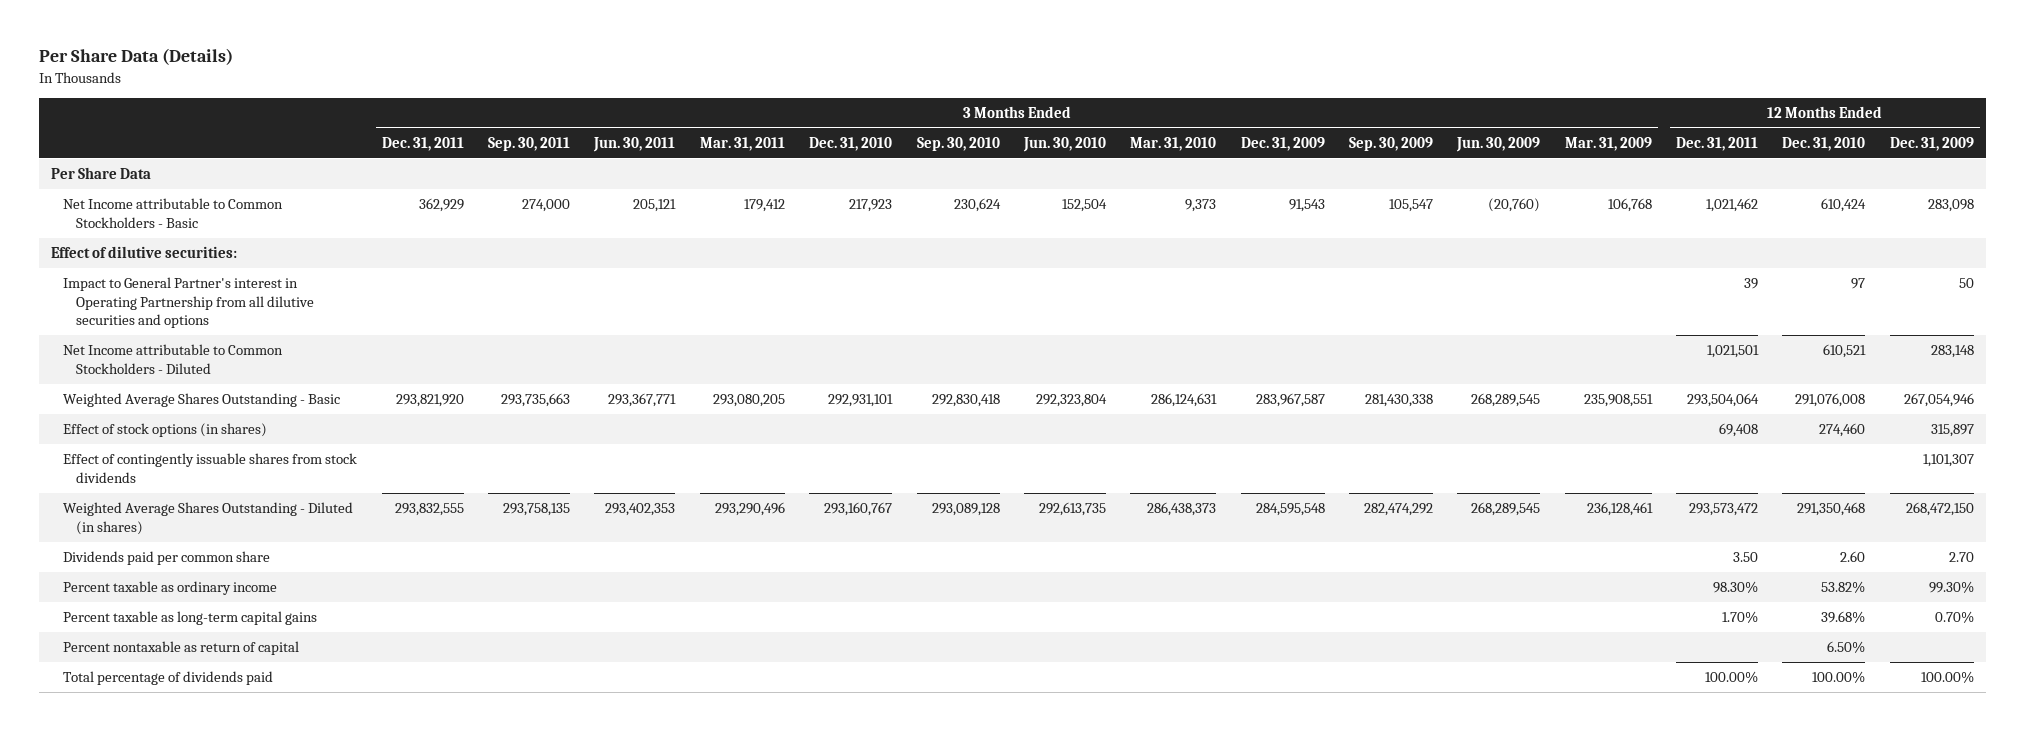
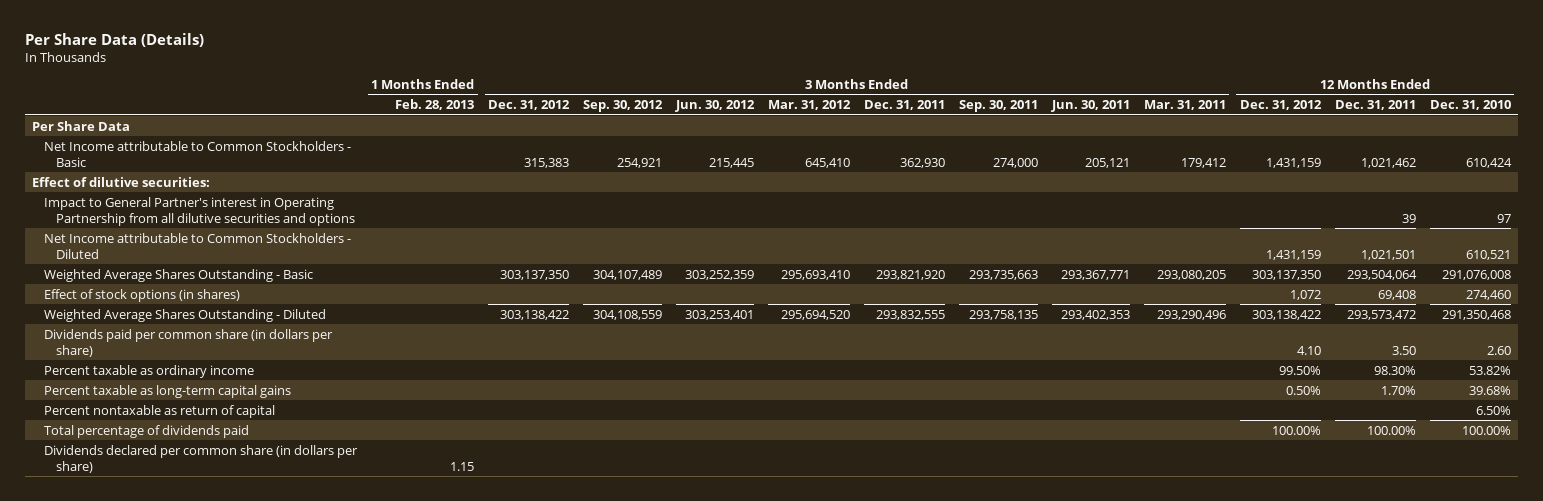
- | 3 Months Ended Dec. 31, 2011 | 3 Months Ended Sep. 30, 2011 | 3 Months Ended Jun. 30, 2011 | 3 Months Ended Mar. 31, 2011 | 3 Months Ended Dec. 31, 2010 | 3 Months Ended Sep. 30, 2010 | 3 Months Ended Jun. 30, 2010 | 3 Months Ended Mar. 31, 2010 | 3 Months Ended Dec. 31, 2009 | 3 Months Ended Sep. 30, 2009 | 3 Months Ended Jun. 30, 2009 | 3 Months Ended Mar. 31, 2009 | 12 Months Ended Dec. 31, 2011 | 12 Months Ended Dec. 31, 2010 | 12 Months Ended Dec. 31, 2009
+ | 1 Months Ended Feb. 28, 2013 | 3 Months Ended Dec. 31, 2012 | 3 Months Ended Sep. 30, 2012 | 3 Months Ended Jun. 30, 2012 | 3 Months Ended Mar. 31, 2012 | 3 Months Ended Dec. 31, 2011 | 3 Months Ended Sep. 30, 2011 | 3 Months Ended Jun. 30, 2011 | 3 Months Ended Mar. 31, 2011 | 12 Months Ended Dec. 31, 2012 | 12 Months Ended Dec. 31, 2011 | 12 Months Ended Dec. 31, 2010
- Net Income attributable to Common Stockholders - Basic | 362,929 | 274,000 | 205,121 | 179,412 | 217,923 | 230,624 | 152,504 | 9,373 | 91,543 | 105,547 | (20,760) | 106,768 | 1,021,462 | 610,424 | 283,098
+ Net Income attributable to Common Stockholders - Basic | | 315,383 | 254,921 | 215,445 | 645,410 | 362,930 | 274,000 | 205,121 | 179,412 | 1,431,159 | 1,021,462 | 610,424
- Effect of contingently issuable shares from stock dividends | | | | | | | | | | | | | | | 1,101,307
- Weighted Average Shares Outstanding - Diluted (in shares) | 293,832,555 | 293,758,135 | 293,402,353 | 293,290,496 | 293,160,767 | 293,089,128 | 292,613,735 | 286,438,373 | 284,595,548 | 282,474,292 | 268,289,545 | 236,128,461 | 293,573,472 | 291,350,468 | 268,472,150
- Dividends paid per common share | | | | | | | | | | | | | 3.50 | 2.60 | 2.70
+ Weighted Average Shares Outstanding - Diluted | | 303,138,422 | 304,108,559 | 303,253,401 | 295,694,520 | 293,832,555 | 293,758,135 | 293,402,353 | 293,290,496 | 303,138,422 | 293,573,472 | 291,350,468
+ Dividends paid per common share (in dollars per share) | | | | | | | | | | 4.10 | 3.50 | 2.60
+ Dividends declared per common share (in dollars per share) | 1.15 | | | | | | | | | | |

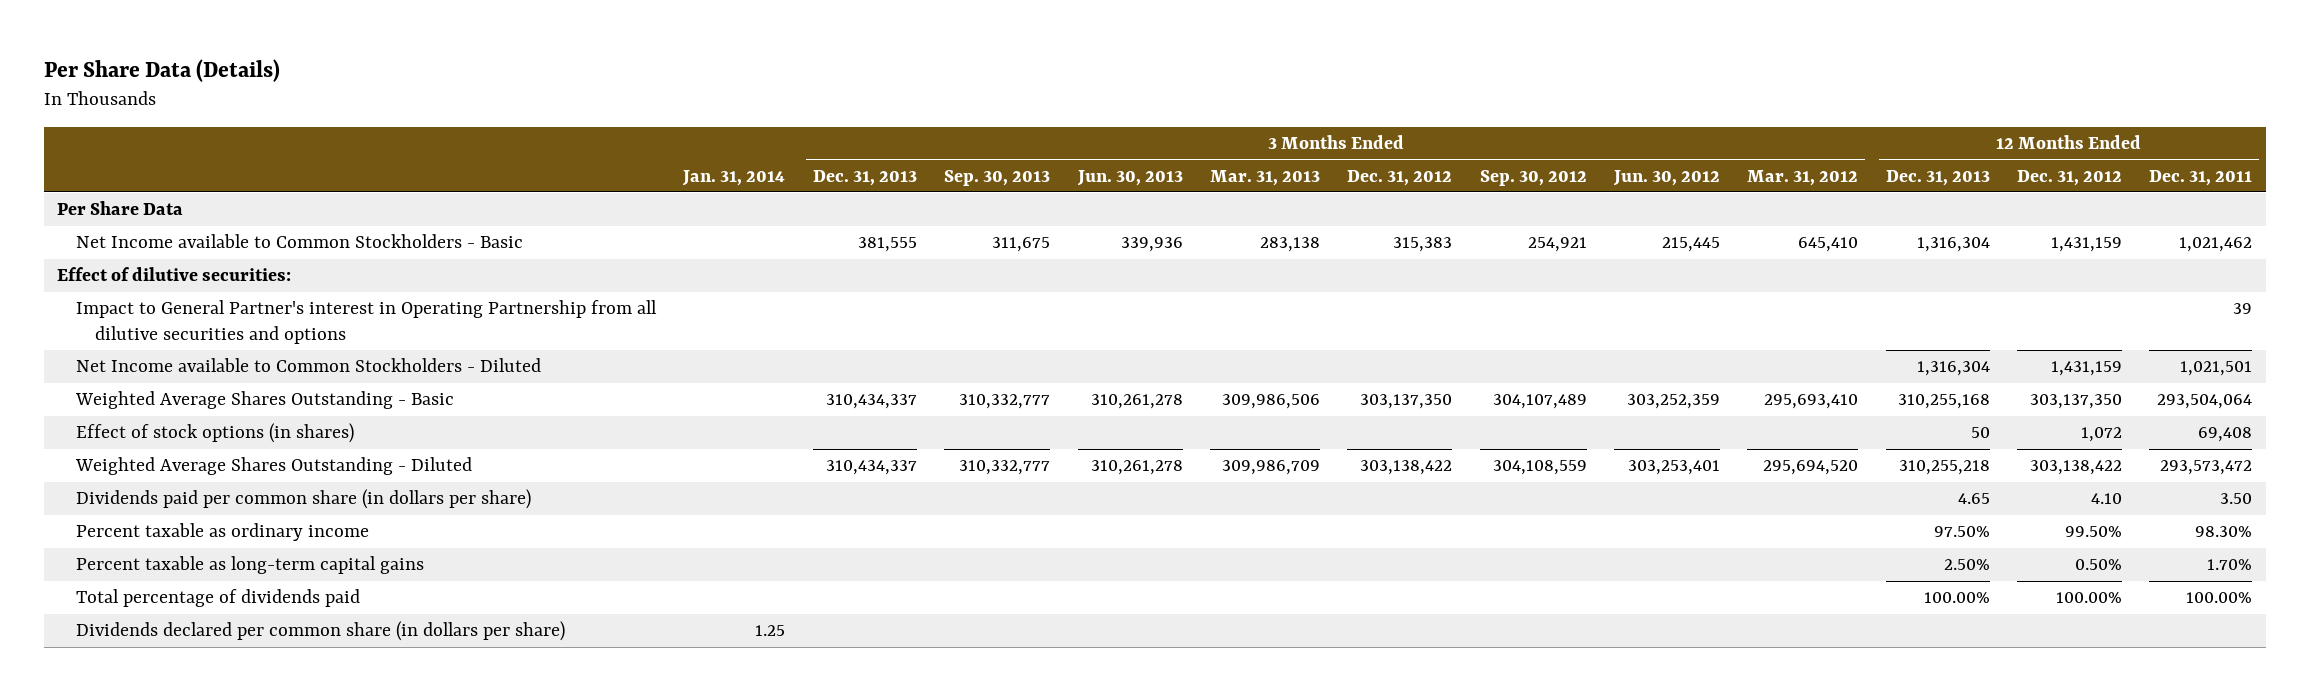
- | 1 Months Ended Feb. 28, 2013 | 3 Months Ended Dec. 31, 2012 | 3 Months Ended Sep. 30, 2012 | 3 Months Ended Jun. 30, 2012 | 3 Months Ended Mar. 31, 2012 | 3 Months Ended Dec. 31, 2011 | 3 Months Ended Sep. 30, 2011 | 3 Months Ended Jun. 30, 2011 | 3 Months Ended Mar. 31, 2011 | 12 Months Ended Dec. 31, 2012 | 12 Months Ended Dec. 31, 2011 | 12 Months Ended Dec. 31, 2010
+ | Jan. 31, 2014 | 3 Months Ended Dec. 31, 2013 | 3 Months Ended Sep. 30, 2013 | 3 Months Ended Jun. 30, 2013 | 3 Months Ended Mar. 31, 2013 | 3 Months Ended Dec. 31, 2012 | 3 Months Ended Sep. 30, 2012 | 3 Months Ended Jun. 30, 2012 | 3 Months Ended Mar. 31, 2012 | 12 Months Ended Dec. 31, 2013 | 12 Months Ended Dec. 31, 2012 | 12 Months Ended Dec. 31, 2011
- Net Income attributable to Common Stockholders - Basic | | 315,383 | 254,921 | 215,445 | 645,410 | 362,930 | 274,000 | 205,121 | 179,412 | 1,431,159 | 1,021,462 | 610,424
+ Net Income available to Common Stockholders - Basic | | 381,555 | 311,675 | 339,936 | 283,138 | 315,383 | 254,921 | 215,445 | 645,410 | 1,316,304 | 1,431,159 | 1,021,462
- Net Income attributable to Common Stockholders - Diluted | | | | | | | | | | 1,431,159 | 1,021,501 | 610,521
+ Net Income available to Common Stockholders - Diluted | | | | | | | | | | 1,316,304 | 1,431,159 | 1,021,501
- Percent nontaxable as return of capital | | | | | | | | | | | | 6.50%

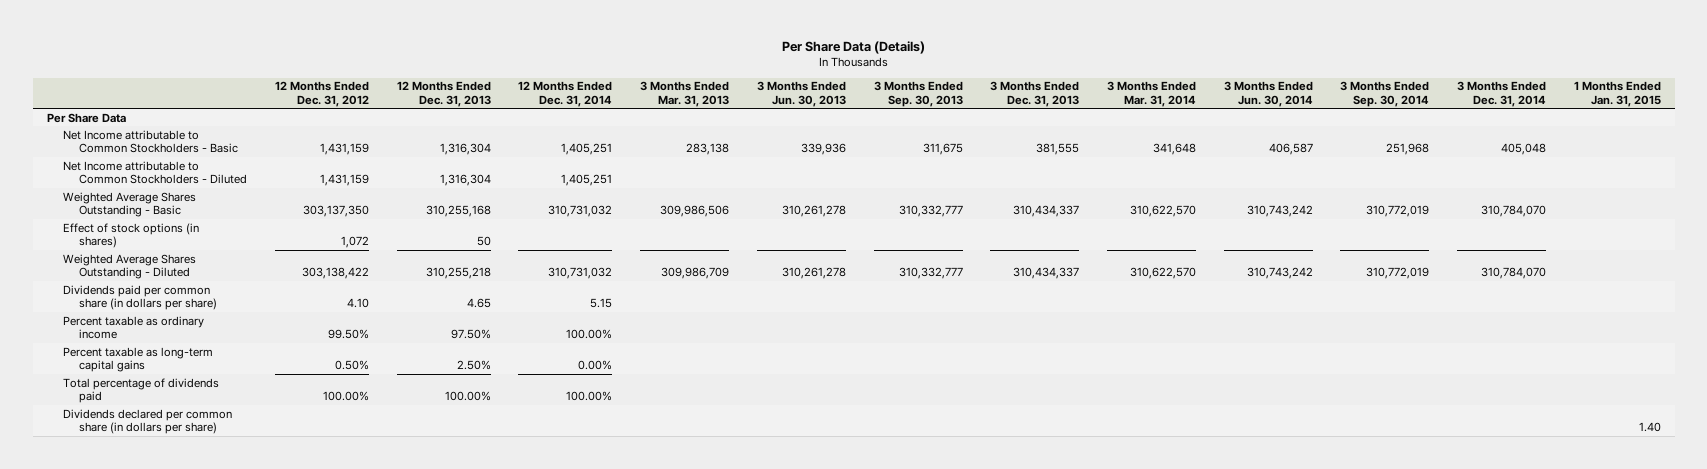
- | Jan. 31, 2014 | 3 Months Ended Dec. 31, 2013 | 3 Months Ended Sep. 30, 2013 | 3 Months Ended Jun. 30, 2013 | 3 Months Ended Mar. 31, 2013 | 3 Months Ended Dec. 31, 2012 | 3 Months Ended Sep. 30, 2012 | 3 Months Ended Jun. 30, 2012 | 3 Months Ended Mar. 31, 2012 | 12 Months Ended Dec. 31, 2013 | 12 Months Ended Dec. 31, 2012 | 12 Months Ended Dec. 31, 2011
+ | 12 Months Ended Dec. 31, 2012 | 12 Months Ended Dec. 31, 2013 | 12 Months Ended Dec. 31, 2014 | 3 Months Ended Mar. 31, 2013 | 3 Months Ended Jun. 30, 2013 | 3 Months Ended Sep. 30, 2013 | 3 Months Ended Dec. 31, 2013 | 3 Months Ended Mar. 31, 2014 | 3 Months Ended Jun. 30, 2014 | 3 Months Ended Sep. 30, 2014 | 3 Months Ended Dec. 31, 2014 | 1 Months Ended Jan. 31, 2015
- Net Income available to Common Stockholders - Basic | | 381,555 | 311,675 | 339,936 | 283,138 | 315,383 | 254,921 | 215,445 | 645,410 | 1,316,304 | 1,431,159 | 1,021,462
- Effect of dilutive securities:
- Impact to General Partner's interest in Operating Partnership from all dilutive securities and options | | | | | | | | | | | | 39
- Net Income available to Common Stockholders - Diluted | | | | | | | | | | 1,316,304 | 1,431,159 | 1,021,501
+ Net Income attributable to Common Stockholders - Basic | 1,431,159 | 1,316,304 | 1,405,251 | 283,138 | 339,936 | 311,675 | 381,555 | 341,648 | 406,587 | 251,968 | 405,048 |
+ Net Income attributable to Common Stockholders - Diluted | 1,431,159 | 1,316,304 | 1,405,251 | | | | | | | | |

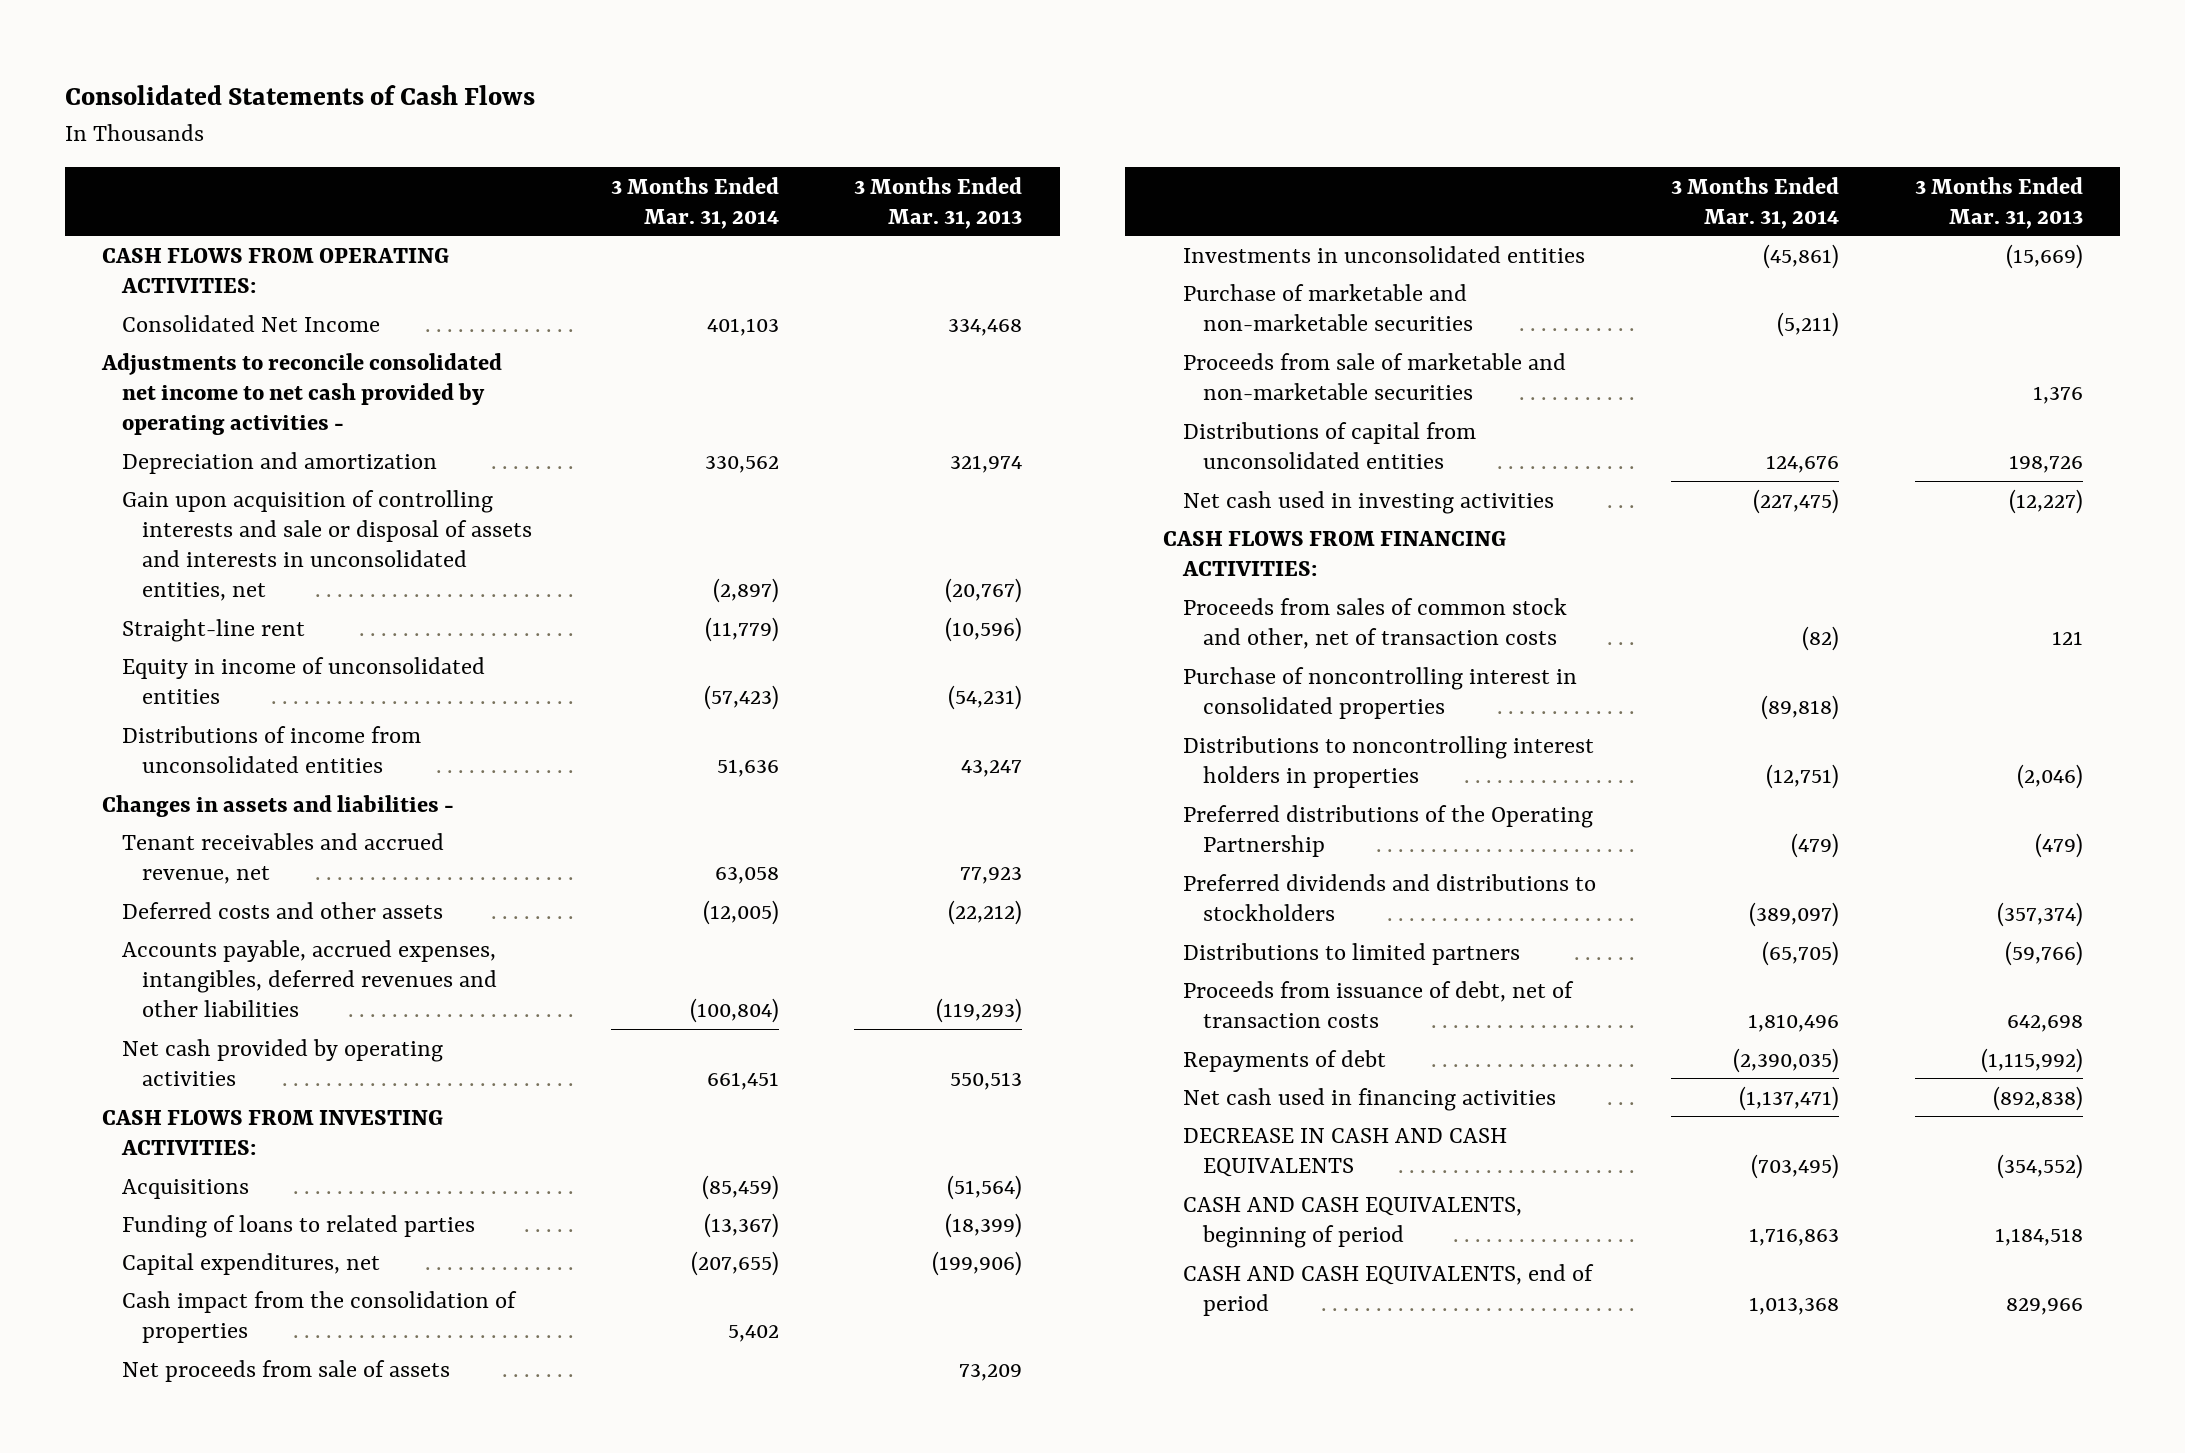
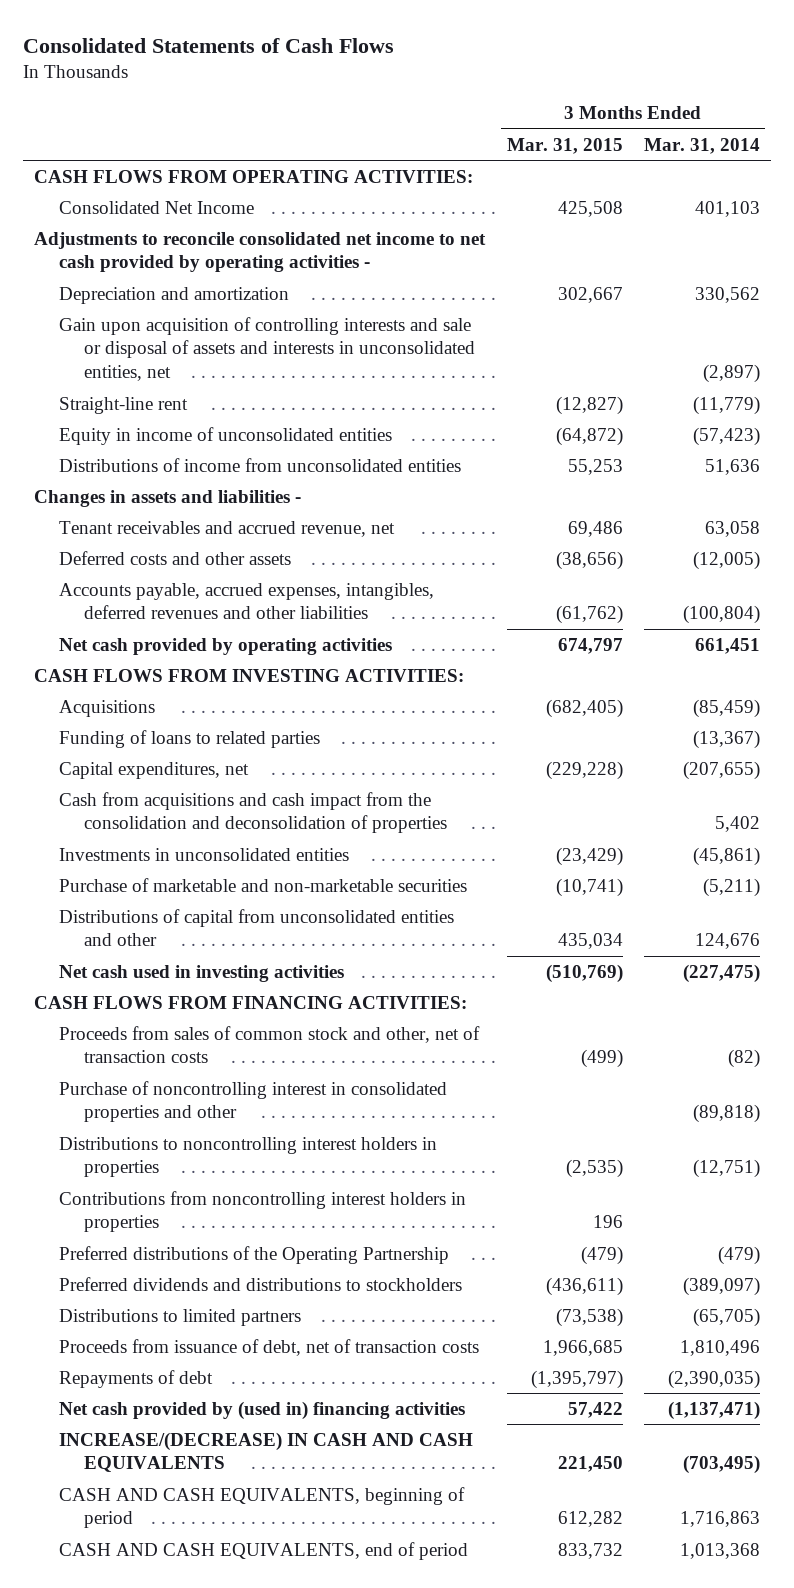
- | 3 Months Ended Mar. 31, 2014 | 3 Months Ended Mar. 31, 2013
+ | 3 Months Ended Mar. 31, 2015 | 3 Months Ended Mar. 31, 2014
- Cash impact from the consolidation of properties | 5,402 |
- Net proceeds from sale of assets | | 73,209
+ Cash from acquisitions and cash impact from the consolidation and deconsolidation of properties | | 5,402
- Proceeds from sale of marketable and non-marketable securities | | 1,376
- Distributions of capital from unconsolidated entities | 124,676 | 198,726
+ Distributions of capital from unconsolidated entities and other | 435,034 | 124,676
- Purchase of noncontrolling interest in consolidated properties | (89,818) |
+ Purchase of noncontrolling interest in consolidated properties and other | | (89,818)
+ Contributions from noncontrolling interest holders in properties | 196 |
- Net cash used in financing activities | (1,137,471) | (892,838)
- DECREASE IN CASH AND CASH EQUIVALENTS | (703,495) | (354,552)
+ Net cash provided by (used in) financing activities | 57,422 | (1,137,471)
+ INCREASE/(DECREASE) IN CASH AND CASH EQUIVALENTS | 221,450 | (703,495)

